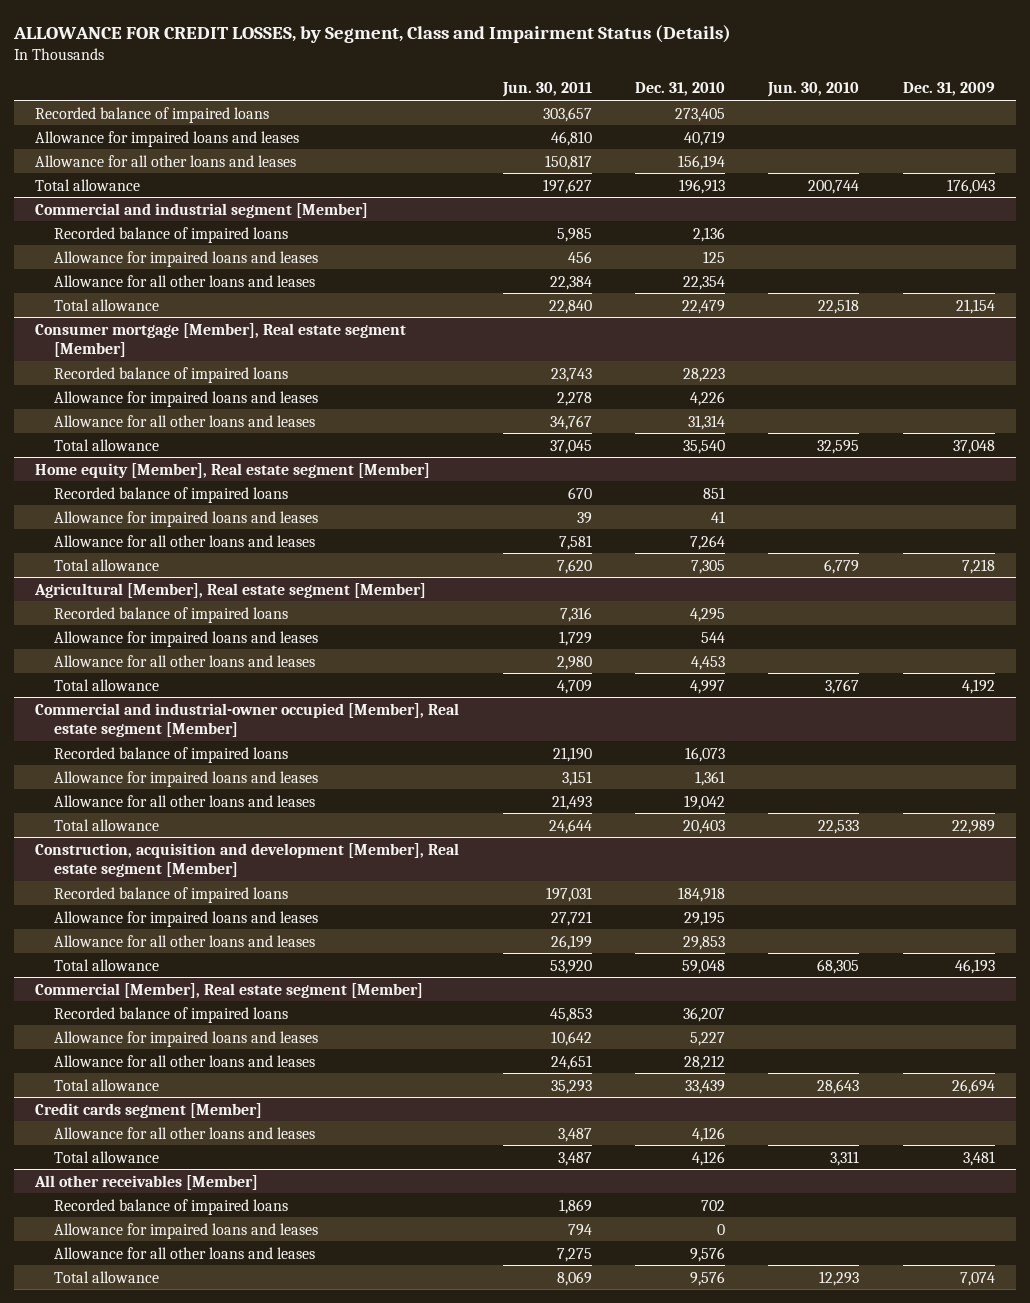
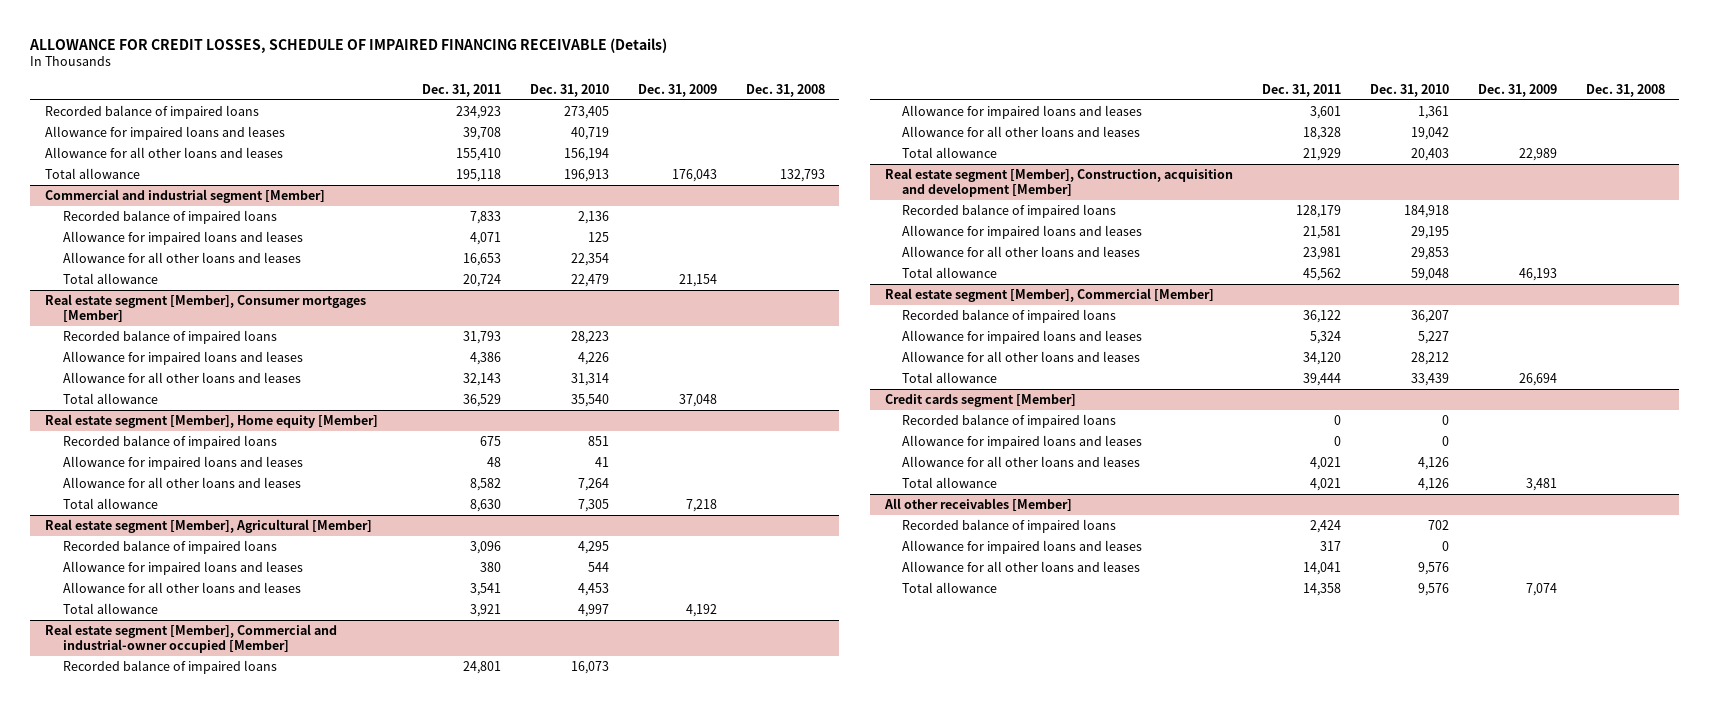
- ALLOWANCE FOR CREDIT LOSSES, by Segment, Class and Impairment Status (Details)
+ ALLOWANCE FOR CREDIT LOSSES, SCHEDULE OF IMPAIRED FINANCING RECEIVABLE (Details)
- | Jun. 30, 2011 | Dec. 31, 2010 | Jun. 30, 2010 | Dec. 31, 2009
+ | Dec. 31, 2011 | Dec. 31, 2010 | Dec. 31, 2009 | Dec. 31, 2008
- Consumer mortgage [Member], Real estate segment [Member]
+ Real estate segment [Member], Consumer mortgages [Member]
- Home equity [Member], Real estate segment [Member]
+ Real estate segment [Member], Home equity [Member]
- Agricultural [Member], Real estate segment [Member]
+ Real estate segment [Member], Agricultural [Member]
- Commercial and industrial-owner occupied [Member], Real estate segment [Member]
+ Real estate segment [Member], Commercial and industrial-owner occupied [Member]
- Construction, acquisition and development [Member], Real estate segment [Member]
+ Real estate segment [Member], Construction, acquisition and development [Member]
- Commercial [Member], Real estate segment [Member]
+ Real estate segment [Member], Commercial [Member]
@ Credit cards segment [Member]
+ Recorded balance of impaired loans | 0 | 0 | |
+ Allowance for impaired loans and leases | 0 | 0 | |

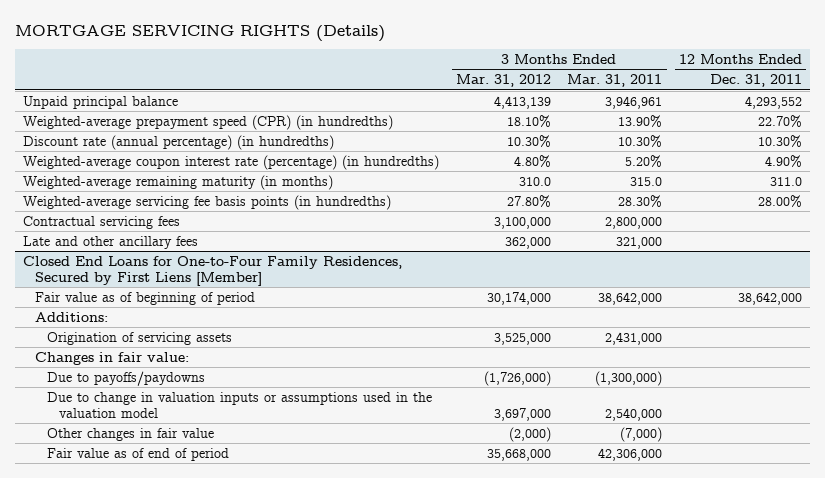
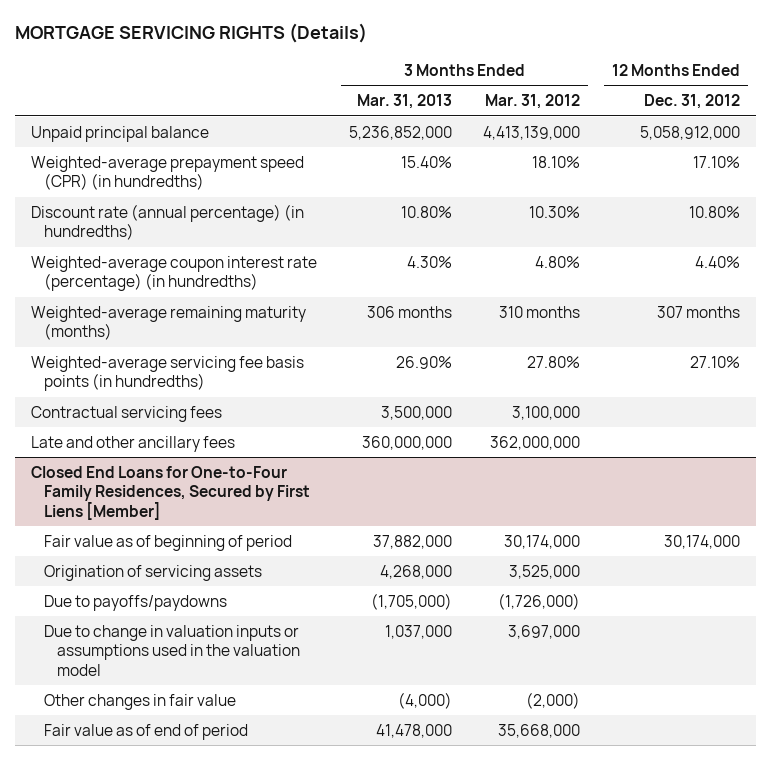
- | 3 Months Ended Mar. 31, 2012 | 3 Months Ended Mar. 31, 2011 | 12 Months Ended Dec. 31, 2011
+ | 3 Months Ended Mar. 31, 2013 | 3 Months Ended Mar. 31, 2012 | 12 Months Ended Dec. 31, 2012
- Unpaid principal balance | 4,413,139 | 3,946,961 | 4,293,552
+ Unpaid principal balance | 5,236,852,000 | 4,413,139,000 | 5,058,912,000
- Weighted-average remaining maturity (in months) | 310.0 | 315.0 | 311.0
+ Weighted-average remaining maturity (months) | 306 months | 310 months | 307 months
- Late and other ancillary fees | 362,000 | 321,000 |
+ Late and other ancillary fees | 360,000,000 | 362,000,000 |
@ Closed End Loans for One-to-Four Family Residences, Secured by First Liens [Member]
- Additions:
- Changes in fair value:

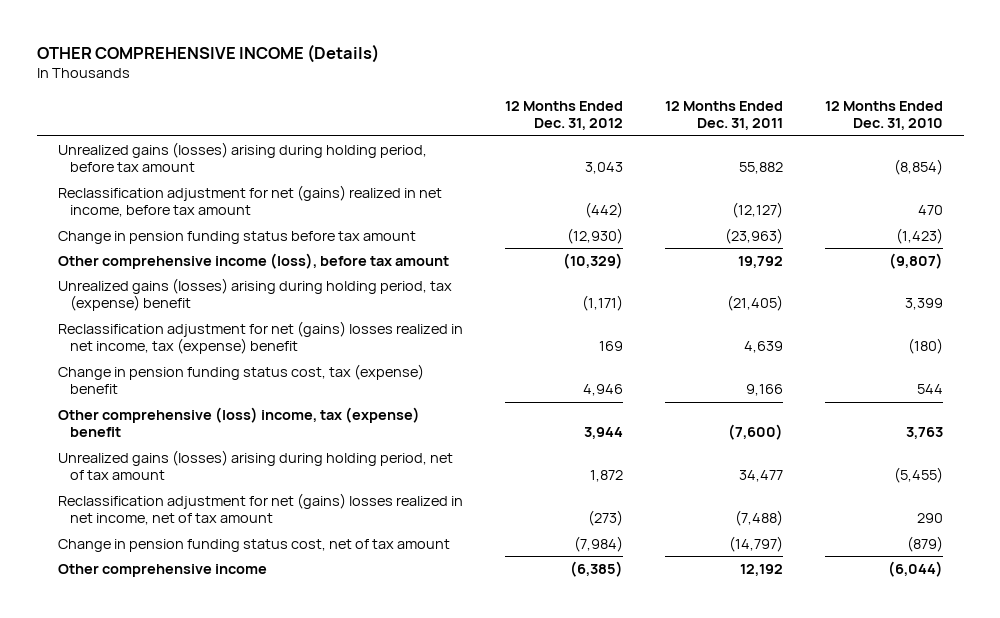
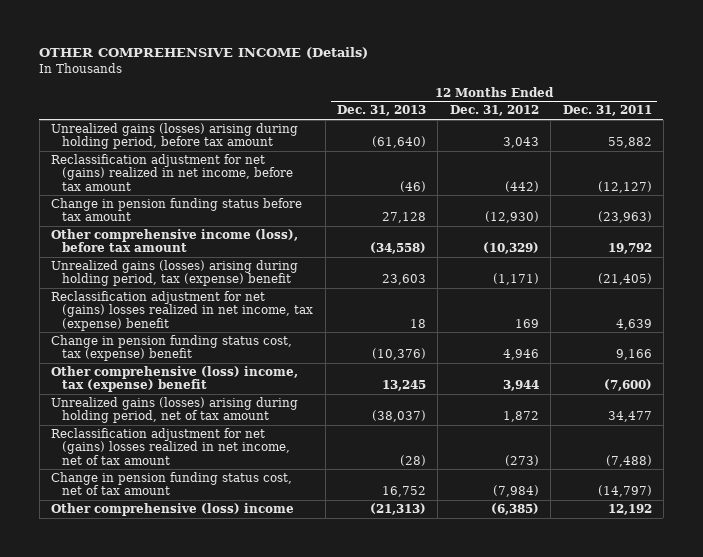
- | 12 Months Ended Dec. 31, 2012 | 12 Months Ended Dec. 31, 2011 | 12 Months Ended Dec. 31, 2010
+ | 12 Months Ended Dec. 31, 2013 | 12 Months Ended Dec. 31, 2012 | 12 Months Ended Dec. 31, 2011
- Other comprehensive income | (6,385) | 12,192 | (6,044)
+ Other comprehensive (loss) income | (21,313) | (6,385) | 12,192

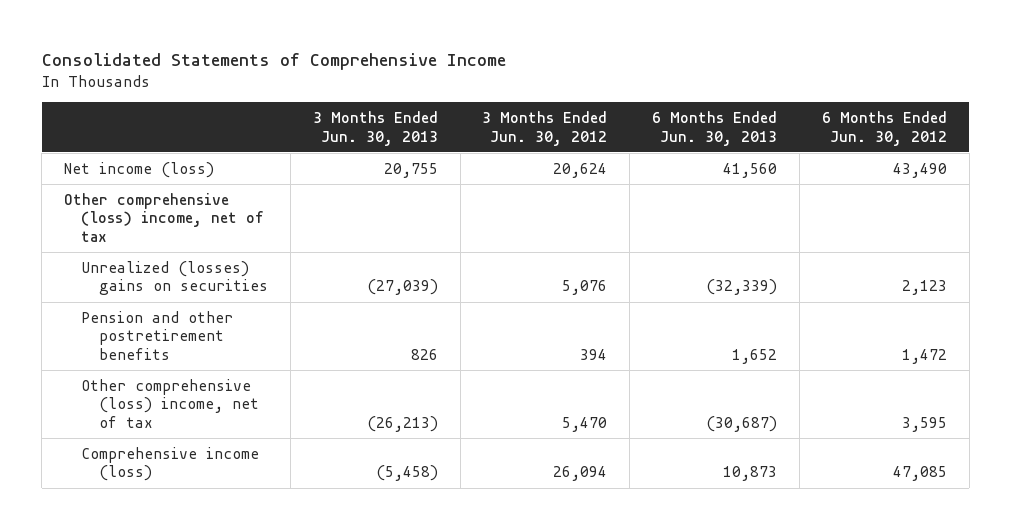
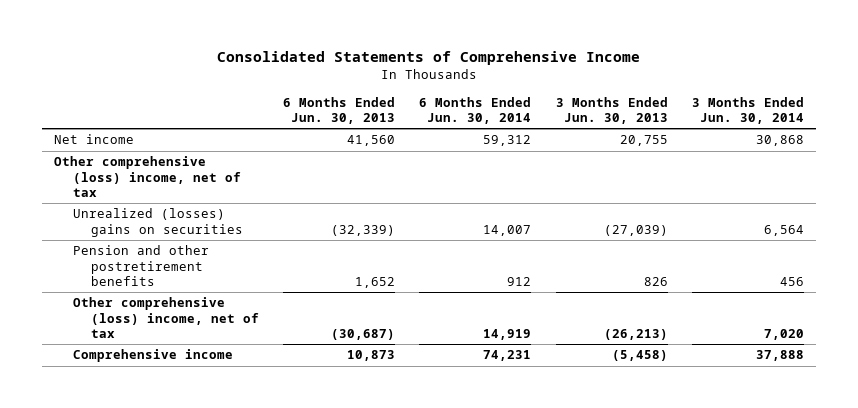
- | 3 Months Ended Jun. 30, 2013 | 3 Months Ended Jun. 30, 2012 | 6 Months Ended Jun. 30, 2013 | 6 Months Ended Jun. 30, 2012
+ | 6 Months Ended Jun. 30, 2013 | 6 Months Ended Jun. 30, 2014 | 3 Months Ended Jun. 30, 2013 | 3 Months Ended Jun. 30, 2014
- Net income (loss) | 20,755 | 20,624 | 41,560 | 43,490
+ Net income | 41,560 | 59,312 | 20,755 | 30,868
- Comprehensive income (loss) | (5,458) | 26,094 | 10,873 | 47,085
+ Comprehensive income | 10,873 | 74,231 | (5,458) | 37,888

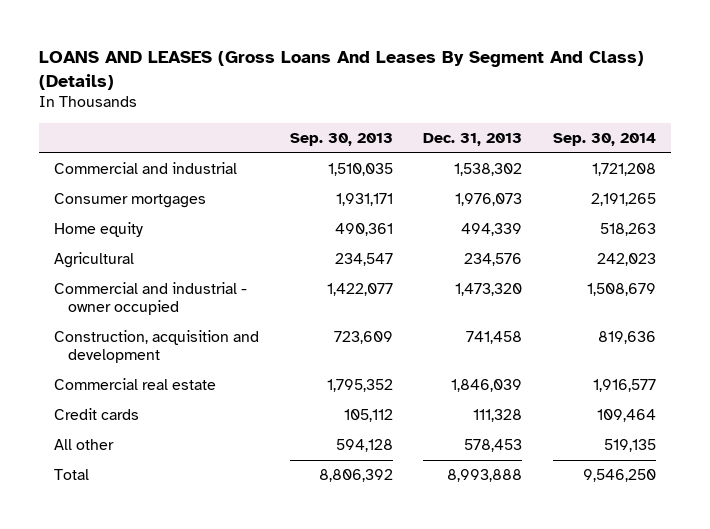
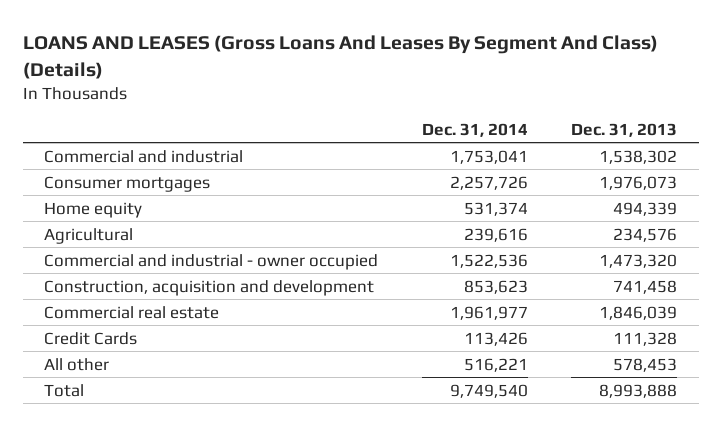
- | Sep. 30, 2013 | Dec. 31, 2013 | Sep. 30, 2014
+ | Dec. 31, 2014 | Dec. 31, 2013
- Credit cards | 105,112 | 111,328 | 109,464
+ Credit Cards | 113,426 | 111,328

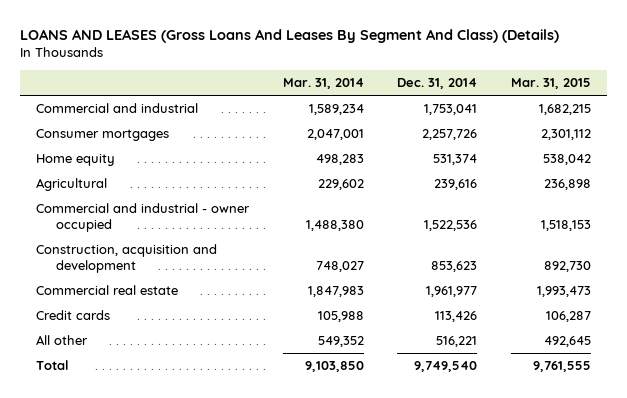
- | Dec. 31, 2014 | Dec. 31, 2013
+ | Mar. 31, 2014 | Dec. 31, 2014 | Mar. 31, 2015
- Credit Cards | 113,426 | 111,328
+ Credit cards | 105,988 | 113,426 | 106,287

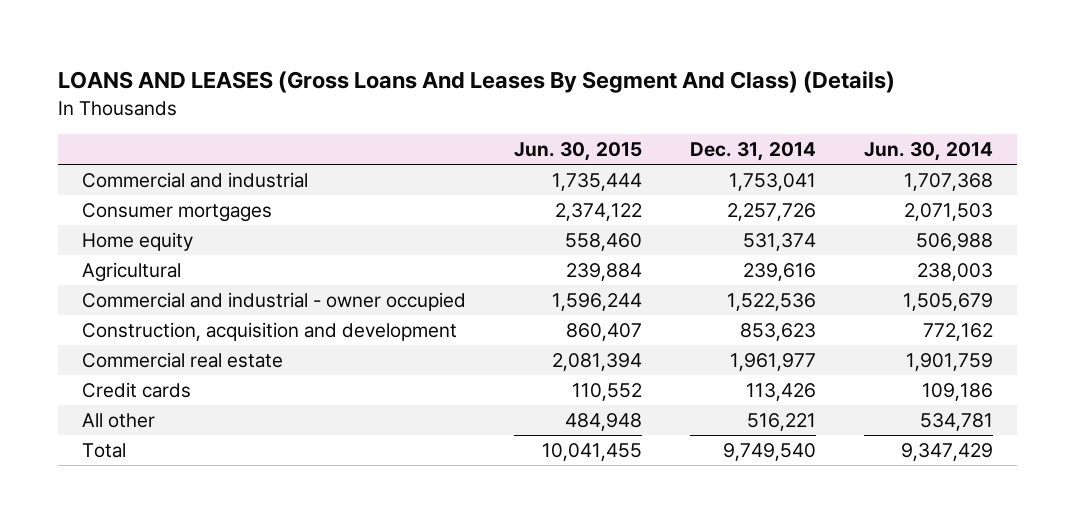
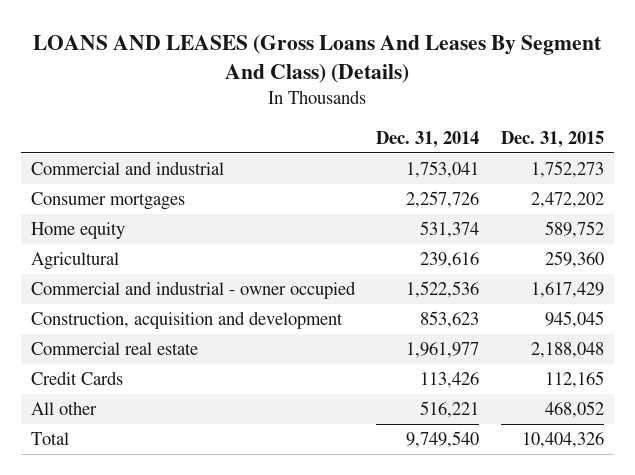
- | Jun. 30, 2015 | Dec. 31, 2014 | Jun. 30, 2014
+ | Dec. 31, 2014 | Dec. 31, 2015
- Credit cards | 110,552 | 113,426 | 109,186
+ Credit Cards | 113,426 | 112,165

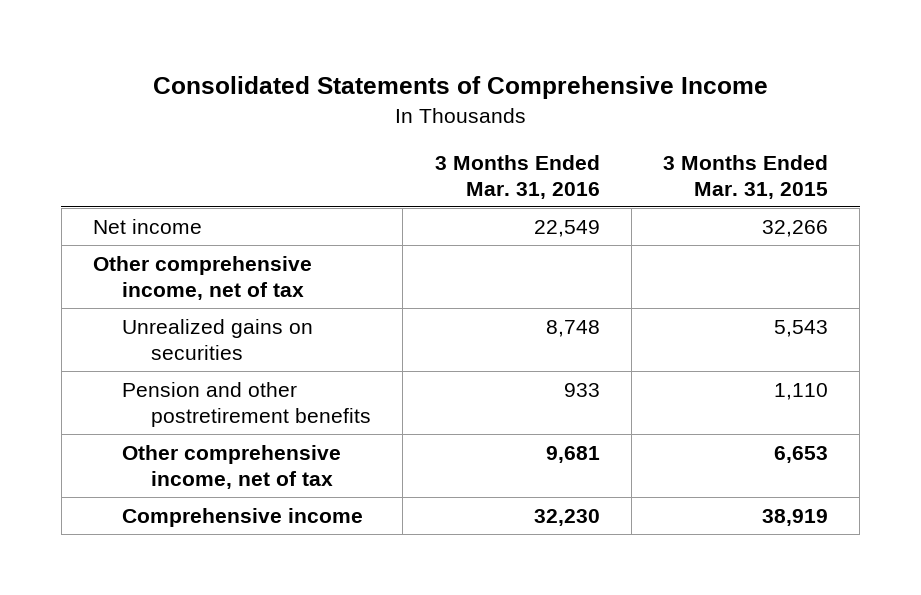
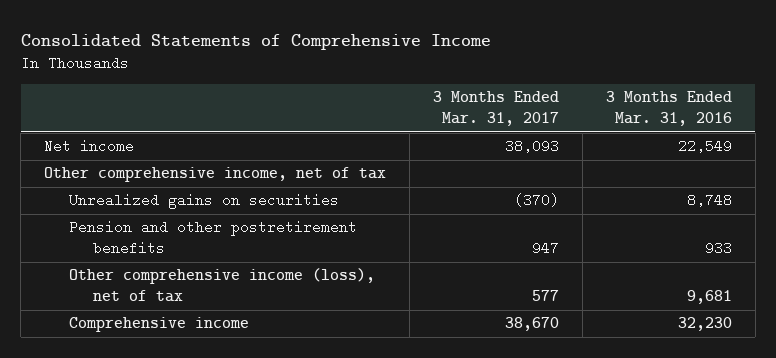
- | 3 Months Ended Mar. 31, 2016 | 3 Months Ended Mar. 31, 2015
+ | 3 Months Ended Mar. 31, 2017 | 3 Months Ended Mar. 31, 2016
- Other comprehensive income, net of tax | 9,681 | 6,653
+ Other comprehensive income (loss), net of tax | 577 | 9,681

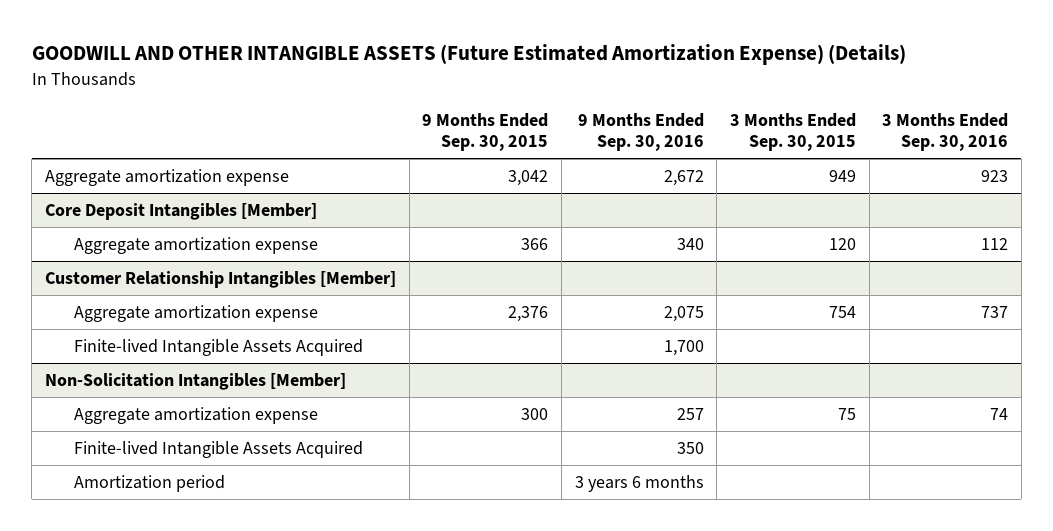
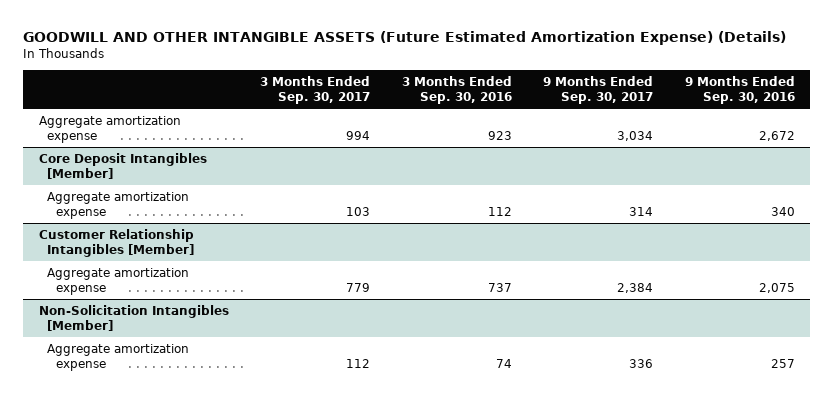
- | 9 Months Ended Sep. 30, 2015 | 9 Months Ended Sep. 30, 2016 | 3 Months Ended Sep. 30, 2015 | 3 Months Ended Sep. 30, 2016
+ | 3 Months Ended Sep. 30, 2017 | 3 Months Ended Sep. 30, 2016 | 9 Months Ended Sep. 30, 2017 | 9 Months Ended Sep. 30, 2016
@ Customer Relationship Intangibles [Member]
- Finite-lived Intangible Assets Acquired | | 1,700 | |
@ Non-Solicitation Intangibles [Member]
- Finite-lived Intangible Assets Acquired | | 350 | |
- Amortization period | | 3 years 6 months | |

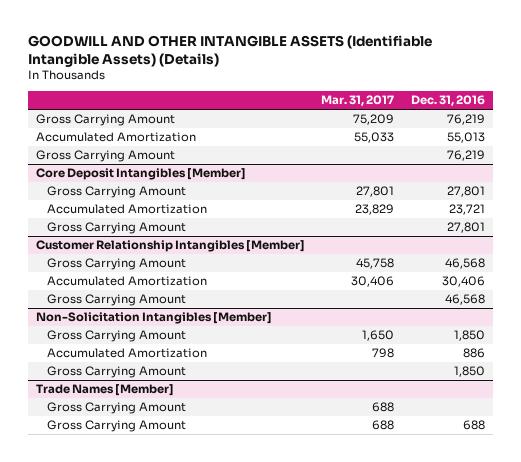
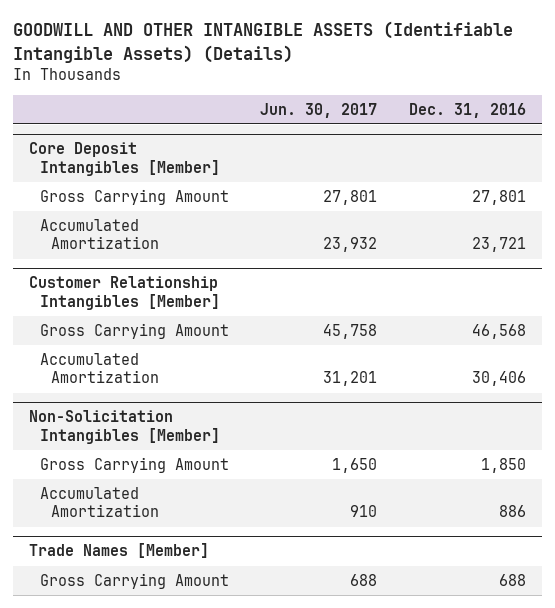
- | Mar. 31, 2017 | Dec. 31, 2016
+ | Jun. 30, 2017 | Dec. 31, 2016
- Gross Carrying Amount | 75,209 | 76,219
- Accumulated Amortization | 55,033 | 55,013
- Gross Carrying Amount | | 76,219
@ Core Deposit Intangibles [Member]
- Gross Carrying Amount | | 27,801
@ Customer Relationship Intangibles [Member]
- Gross Carrying Amount | | 46,568
@ Non-Solicitation Intangibles [Member]
- Gross Carrying Amount | | 1,850
@ Trade Names [Member]
- Gross Carrying Amount | 688 |

